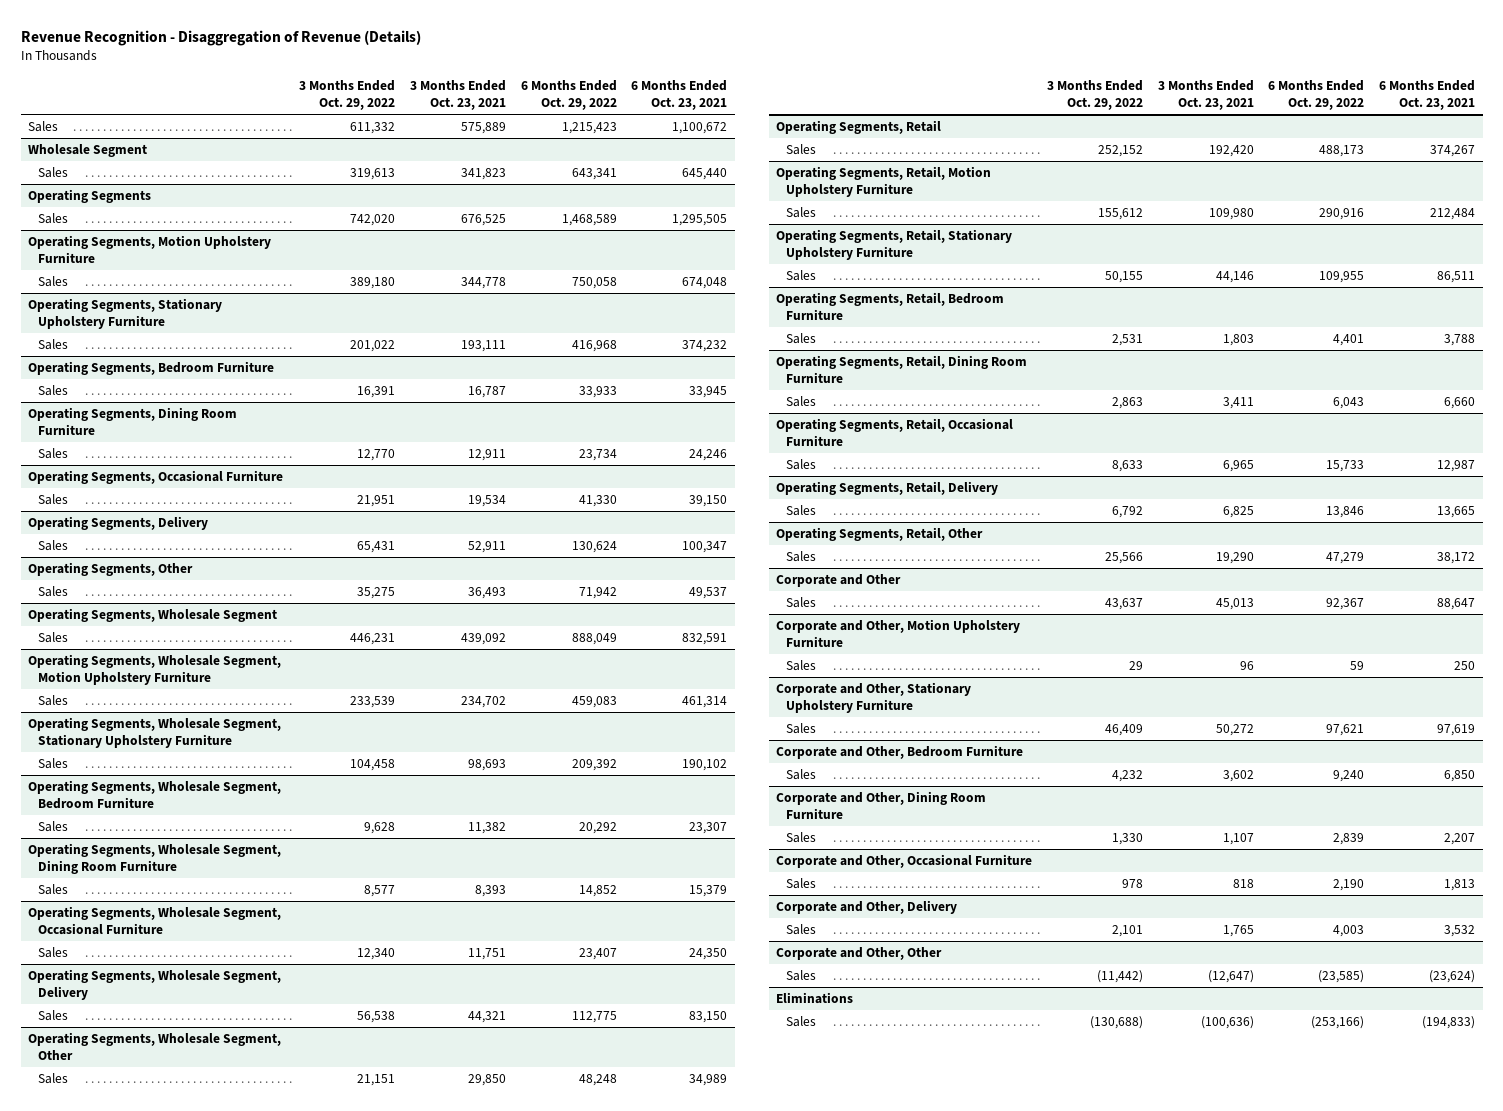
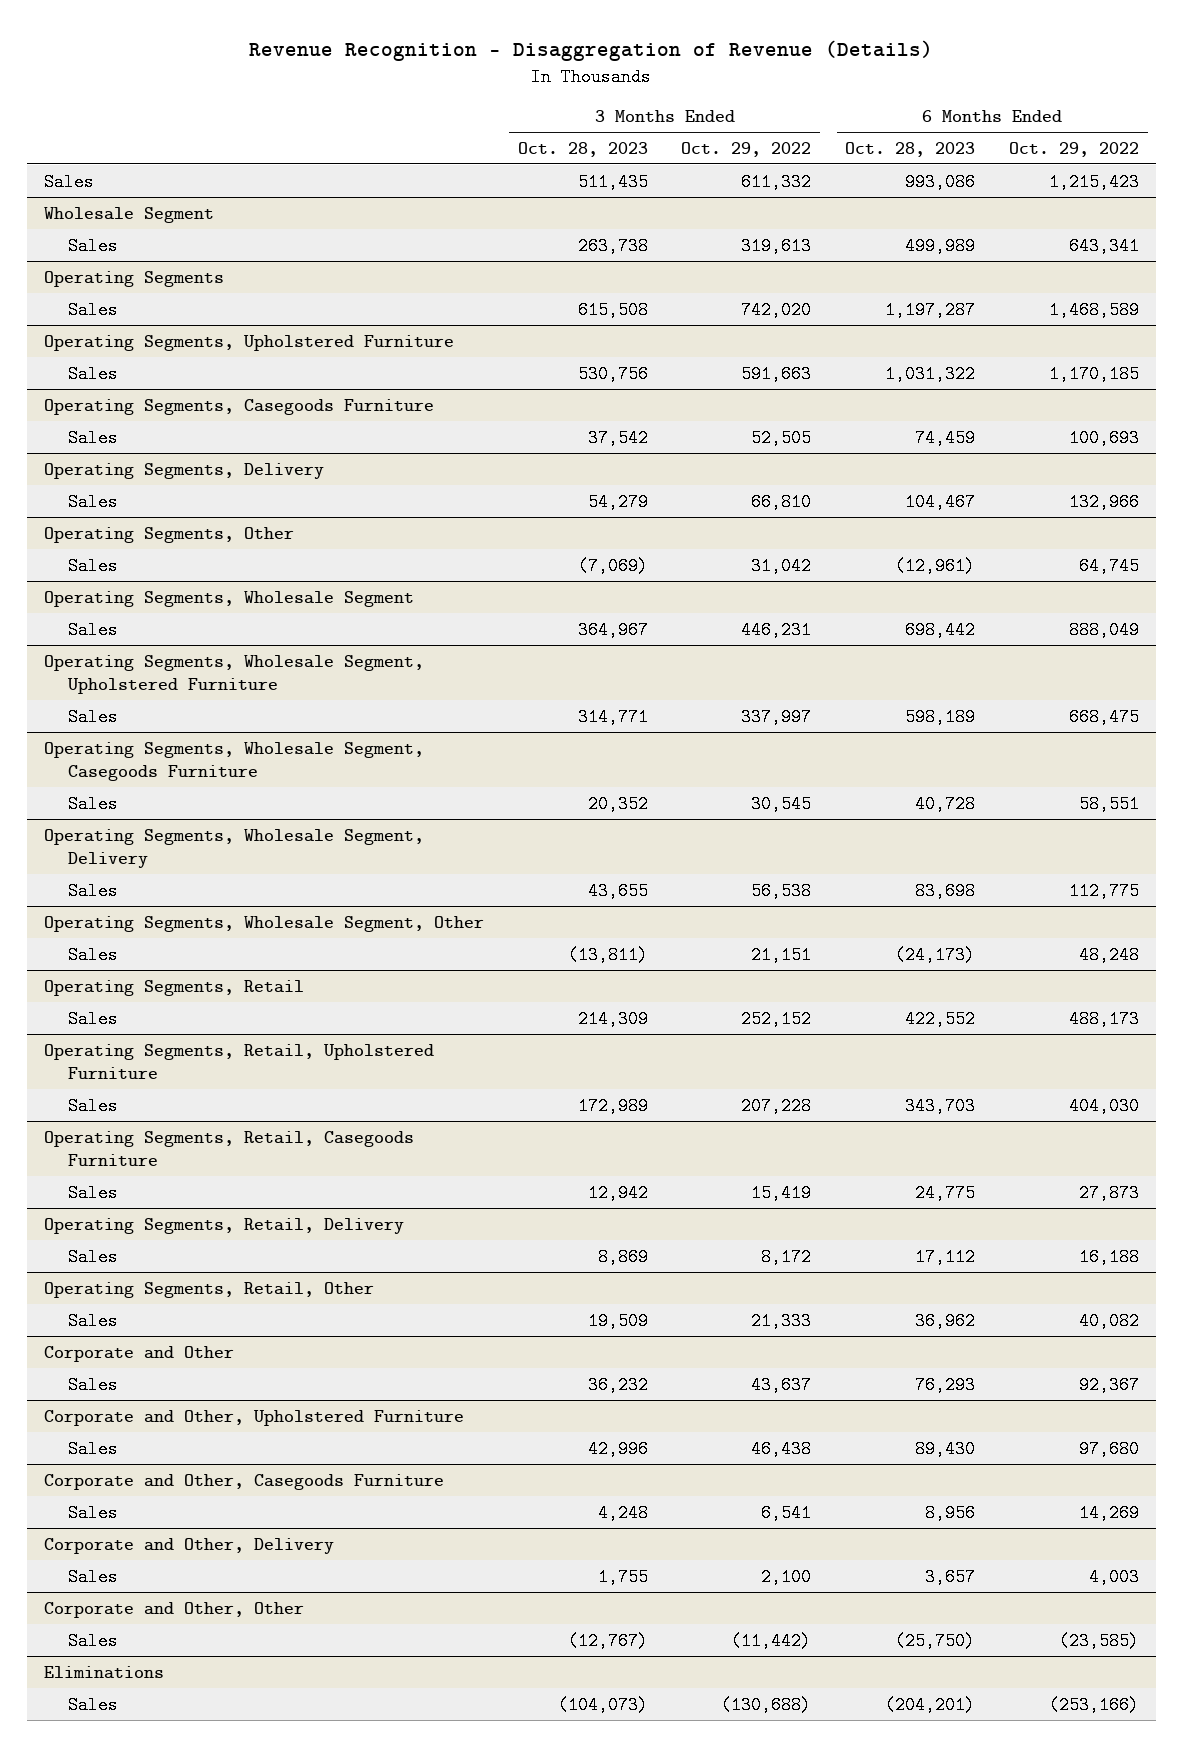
- | 3 Months Ended Oct. 29, 2022 | 3 Months Ended Oct. 23, 2021 | 6 Months Ended Oct. 29, 2022 | 6 Months Ended Oct. 23, 2021
+ | 3 Months Ended Oct. 28, 2023 | 3 Months Ended Oct. 29, 2022 | 6 Months Ended Oct. 28, 2023 | 6 Months Ended Oct. 29, 2022
- Operating Segments, Motion Upholstery Furniture
- Sales | 389,180 | 344,778 | 750,058 | 674,048
- Operating Segments, Stationary Upholstery Furniture
- Sales | 201,022 | 193,111 | 416,968 | 374,232
- Operating Segments, Bedroom Furniture
- Sales | 16,391 | 16,787 | 33,933 | 33,945
- Operating Segments, Dining Room Furniture
- Sales | 12,770 | 12,911 | 23,734 | 24,246
- Operating Segments, Occasional Furniture
- Sales | 21,951 | 19,534 | 41,330 | 39,150
+ Operating Segments, Upholstered Furniture
+ Sales | 530,756 | 591,663 | 1,031,322 | 1,170,185
+ Operating Segments, Casegoods Furniture
+ Sales | 37,542 | 52,505 | 74,459 | 100,693
@ Operating Segments, Delivery
- Sales | 65,431 | 52,911 | 130,624 | 100,347
+ Sales | 54,279 | 66,810 | 104,467 | 132,966
@ Operating Segments, Other
- Sales | 35,275 | 36,493 | 71,942 | 49,537
+ Sales | (7,069) | 31,042 | (12,961) | 64,745
- Operating Segments, Wholesale Segment, Motion Upholstery Furniture
- Sales | 233,539 | 234,702 | 459,083 | 461,314
- Operating Segments, Wholesale Segment, Stationary Upholstery Furniture
- Sales | 104,458 | 98,693 | 209,392 | 190,102
- Operating Segments, Wholesale Segment, Bedroom Furniture
- Sales | 9,628 | 11,382 | 20,292 | 23,307
- Operating Segments, Wholesale Segment, Dining Room Furniture
- Sales | 8,577 | 8,393 | 14,852 | 15,379
- Operating Segments, Wholesale Segment, Occasional Furniture
- Sales | 12,340 | 11,751 | 23,407 | 24,350
+ Operating Segments, Wholesale Segment, Upholstered Furniture
+ Sales | 314,771 | 337,997 | 598,189 | 668,475
+ Operating Segments, Wholesale Segment, Casegoods Furniture
+ Sales | 20,352 | 30,545 | 40,728 | 58,551
- Operating Segments, Retail, Motion Upholstery Furniture
- Sales | 155,612 | 109,980 | 290,916 | 212,484
- Operating Segments, Retail, Stationary Upholstery Furniture
- Sales | 50,155 | 44,146 | 109,955 | 86,511
- Operating Segments, Retail, Bedroom Furniture
- Sales | 2,531 | 1,803 | 4,401 | 3,788
- Operating Segments, Retail, Dining Room Furniture
- Sales | 2,863 | 3,411 | 6,043 | 6,660
- Operating Segments, Retail, Occasional Furniture
- Sales | 8,633 | 6,965 | 15,733 | 12,987
+ Operating Segments, Retail, Upholstered Furniture
+ Sales | 172,989 | 207,228 | 343,703 | 404,030
+ Operating Segments, Retail, Casegoods Furniture
+ Sales | 12,942 | 15,419 | 24,775 | 27,873
@ Operating Segments, Retail, Delivery
- Sales | 6,792 | 6,825 | 13,846 | 13,665
+ Sales | 8,869 | 8,172 | 17,112 | 16,188
@ Operating Segments, Retail, Other
- Sales | 25,566 | 19,290 | 47,279 | 38,172
+ Sales | 19,509 | 21,333 | 36,962 | 40,082
- Corporate and Other, Motion Upholstery Furniture
- Sales | 29 | 96 | 59 | 250
- Corporate and Other, Stationary Upholstery Furniture
- Sales | 46,409 | 50,272 | 97,621 | 97,619
- Corporate and Other, Bedroom Furniture
- Sales | 4,232 | 3,602 | 9,240 | 6,850
- Corporate and Other, Dining Room Furniture
- Sales | 1,330 | 1,107 | 2,839 | 2,207
- Corporate and Other, Occasional Furniture
- Sales | 978 | 818 | 2,190 | 1,813
+ Corporate and Other, Upholstered Furniture
+ Sales | 42,996 | 46,438 | 89,430 | 97,680
+ Corporate and Other, Casegoods Furniture
+ Sales | 4,248 | 6,541 | 8,956 | 14,269
@ Corporate and Other, Delivery
- Sales | 2,101 | 1,765 | 4,003 | 3,532
+ Sales | 1,755 | 2,100 | 3,657 | 4,003

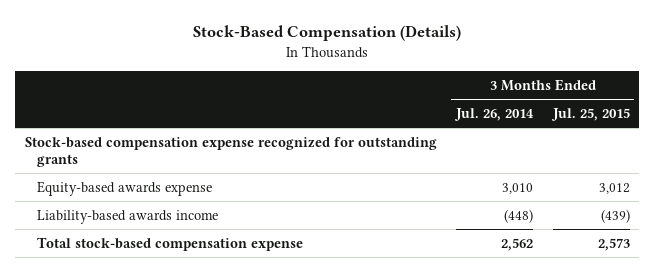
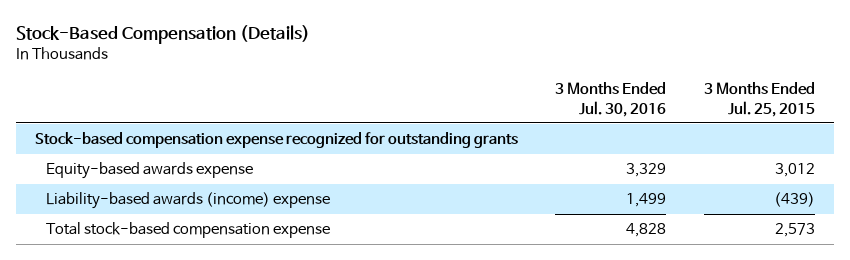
- | 3 Months Ended Jul. 26, 2014 | 3 Months Ended Jul. 25, 2015
+ | 3 Months Ended Jul. 30, 2016 | 3 Months Ended Jul. 25, 2015
- Liability-based awards income | (448) | (439)
+ Liability-based awards (income) expense | 1,499 | (439)

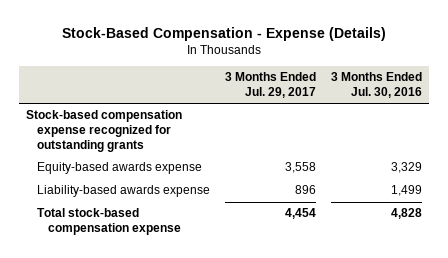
- Stock-Based Compensation (Details)
+ Stock-Based Compensation - Expense (Details)
- | 3 Months Ended Jul. 30, 2016 | 3 Months Ended Jul. 25, 2015
+ | 3 Months Ended Jul. 29, 2017 | 3 Months Ended Jul. 30, 2016
- Liability-based awards (income) expense | 1,499 | (439)
+ Liability-based awards expense | 896 | 1,499

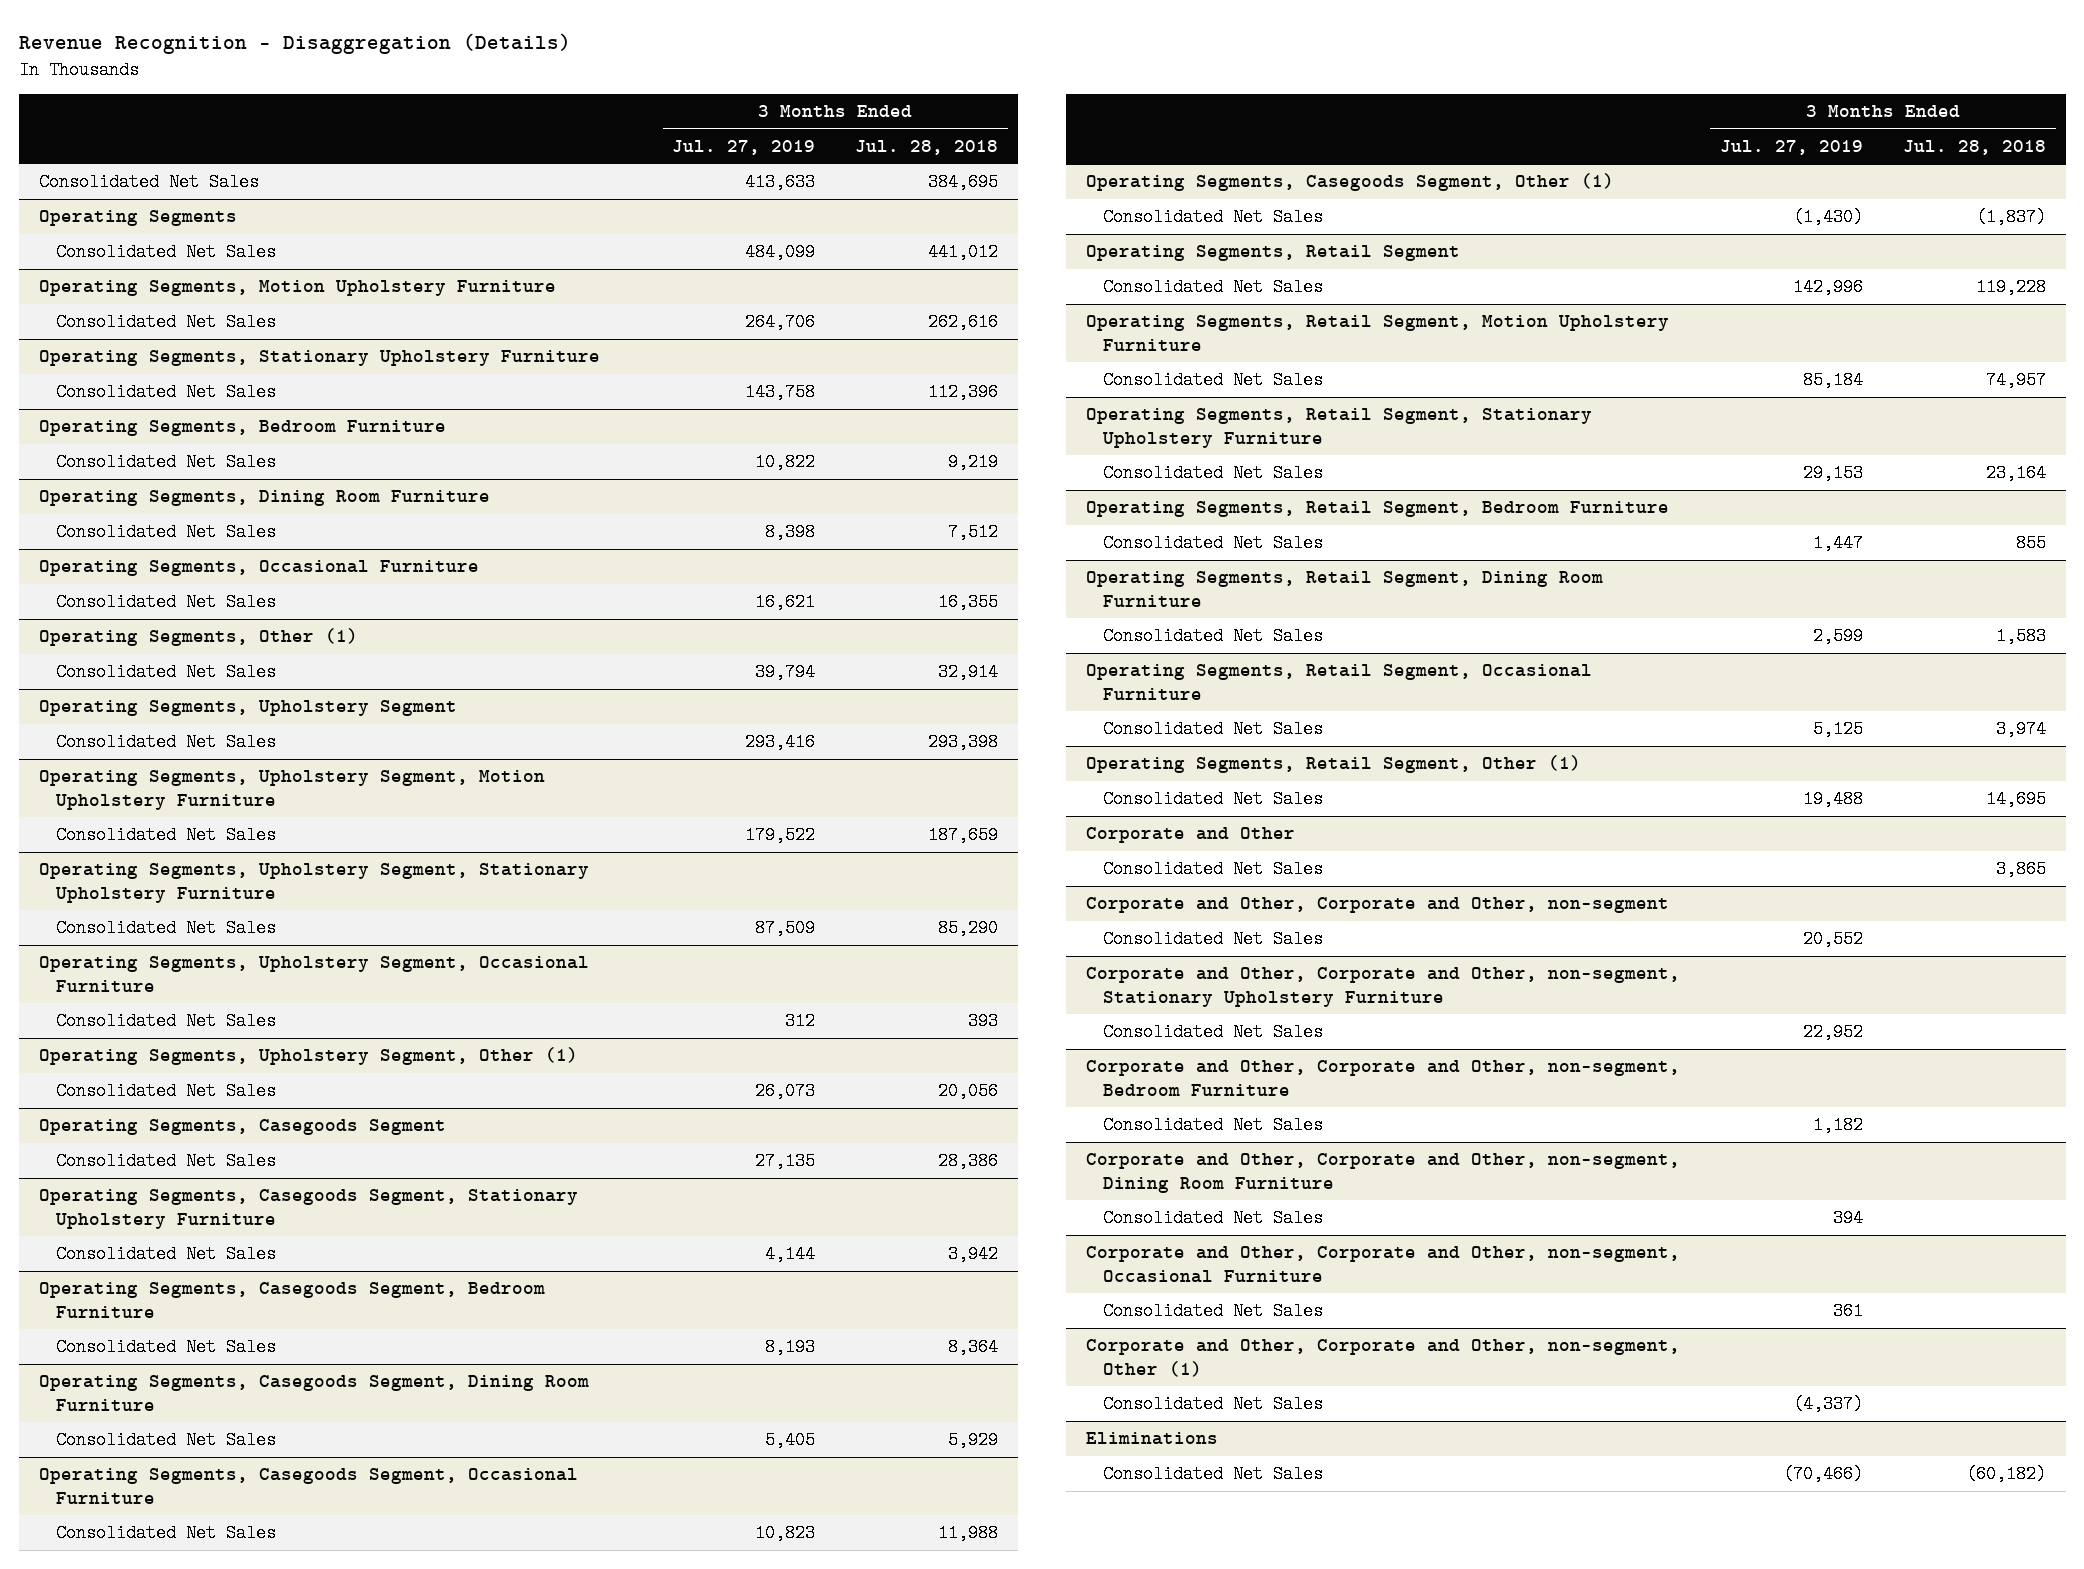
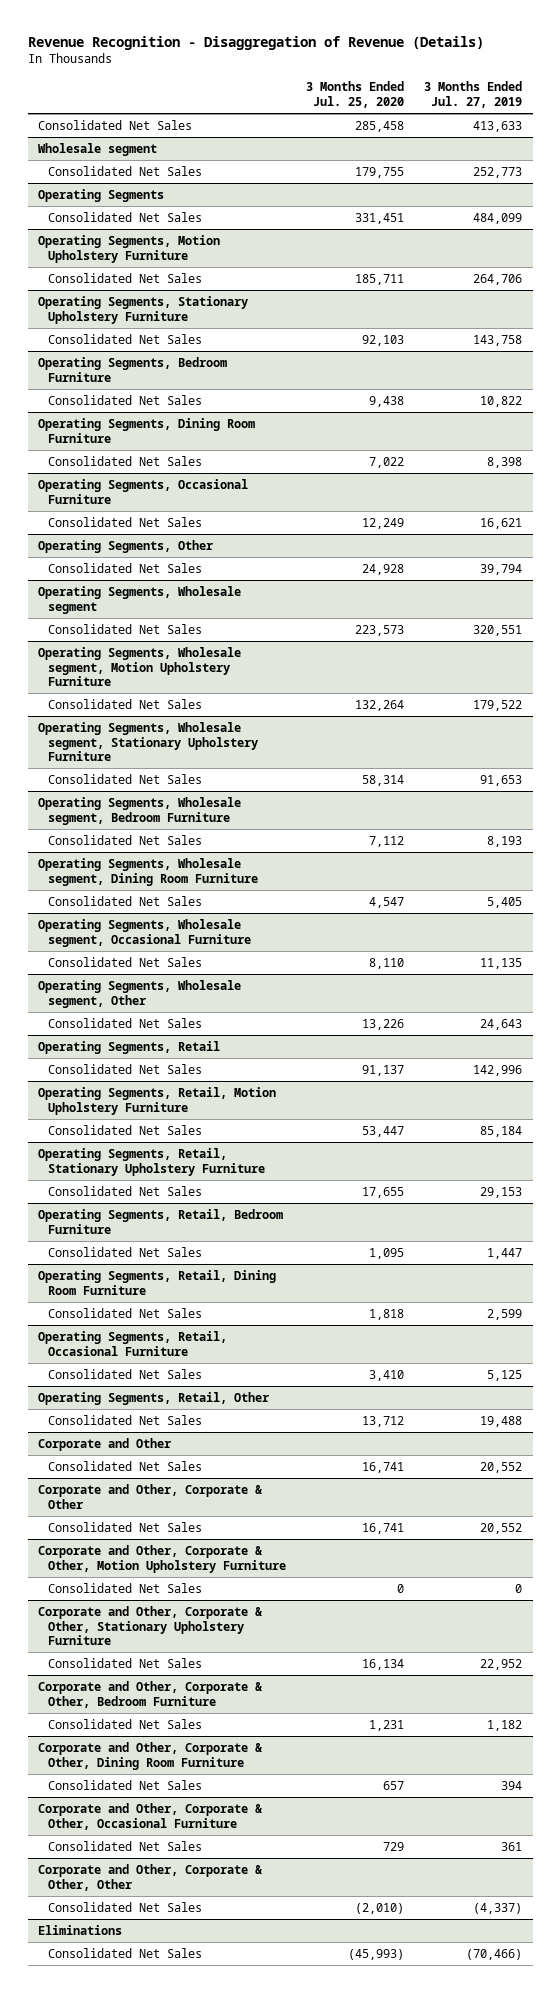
- Revenue Recognition - Disaggregation (Details)
+ Revenue Recognition - Disaggregation of Revenue (Details)
- | 3 Months Ended Jul. 27, 2019 | 3 Months Ended Jul. 28, 2018
+ | 3 Months Ended Jul. 25, 2020 | 3 Months Ended Jul. 27, 2019
+ Wholesale segment
+ Consolidated Net Sales | 179,755 | 252,773
- Operating Segments, Other (1)
+ Operating Segments, Other
- Operating Segments, Upholstery Segment
- Consolidated Net Sales | 293,416 | 293,398
- Operating Segments, Upholstery Segment, Motion Upholstery Furniture
+ Operating Segments, Wholesale segment
+ Consolidated Net Sales | 223,573 | 320,551
+ Operating Segments, Wholesale segment, Motion Upholstery Furniture
- Operating Segments, Upholstery Segment, Stationary Upholstery Furniture
- Consolidated Net Sales | 87,509 | 85,290
- Operating Segments, Upholstery Segment, Occasional Furniture
- Consolidated Net Sales | 312 | 393
- Operating Segments, Upholstery Segment, Other (1)
- Consolidated Net Sales | 26,073 | 20,056
- Operating Segments, Casegoods Segment
- Consolidated Net Sales | 27,135 | 28,386
- Operating Segments, Casegoods Segment, Stationary Upholstery Furniture
- Consolidated Net Sales | 4,144 | 3,942
- Operating Segments, Casegoods Segment, Bedroom Furniture
+ Operating Segments, Wholesale segment, Stationary Upholstery Furniture
+ Consolidated Net Sales | 58,314 | 91,653
+ Operating Segments, Wholesale segment, Bedroom Furniture
- Operating Segments, Casegoods Segment, Dining Room Furniture
+ Operating Segments, Wholesale segment, Dining Room Furniture
- Operating Segments, Casegoods Segment, Occasional Furniture
- Consolidated Net Sales | 10,823 | 11,988
- Operating Segments, Casegoods Segment, Other (1)
- Consolidated Net Sales | (1,430) | (1,837)
- Operating Segments, Retail Segment
+ Operating Segments, Wholesale segment, Occasional Furniture
+ Consolidated Net Sales | 8,110 | 11,135
+ Operating Segments, Wholesale segment, Other
+ Consolidated Net Sales | 13,226 | 24,643
+ Operating Segments, Retail
- Operating Segments, Retail Segment, Motion Upholstery Furniture
+ Operating Segments, Retail, Motion Upholstery Furniture
- Operating Segments, Retail Segment, Stationary Upholstery Furniture
+ Operating Segments, Retail, Stationary Upholstery Furniture
- Operating Segments, Retail Segment, Bedroom Furniture
+ Operating Segments, Retail, Bedroom Furniture
- Operating Segments, Retail Segment, Dining Room Furniture
+ Operating Segments, Retail, Dining Room Furniture
- Operating Segments, Retail Segment, Occasional Furniture
+ Operating Segments, Retail, Occasional Furniture
- Operating Segments, Retail Segment, Other (1)
+ Operating Segments, Retail, Other
@ Corporate and Other
- Consolidated Net Sales | | 3,865
- Corporate and Other, Corporate and Other, non-segment
- Corporate and Other, Corporate and Other, non-segment, Stationary Upholstery Furniture
+ Corporate and Other, Corporate & Other
+ Consolidated Net Sales | 16,741 | 20,552
+ Corporate and Other, Corporate & Other, Motion Upholstery Furniture
+ Consolidated Net Sales | 0 | 0
+ Corporate and Other, Corporate & Other, Stationary Upholstery Furniture
- Corporate and Other, Corporate and Other, non-segment, Bedroom Furniture
+ Corporate and Other, Corporate & Other, Bedroom Furniture
- Corporate and Other, Corporate and Other, non-segment, Dining Room Furniture
+ Corporate and Other, Corporate & Other, Dining Room Furniture
- Corporate and Other, Corporate and Other, non-segment, Occasional Furniture
+ Corporate and Other, Corporate & Other, Occasional Furniture
- Corporate and Other, Corporate and Other, non-segment, Other (1)
+ Corporate and Other, Corporate & Other, Other

